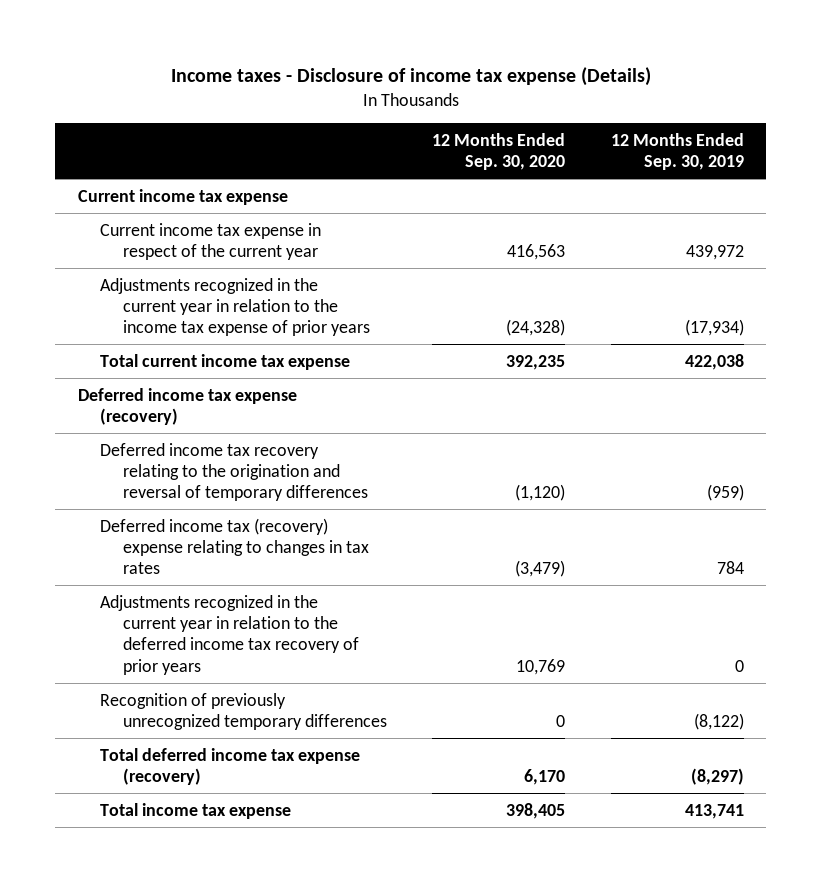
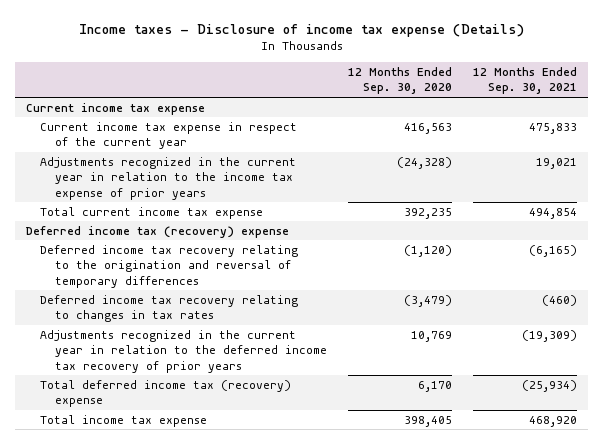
- | 12 Months Ended Sep. 30, 2020 | 12 Months Ended Sep. 30, 2019
+ | 12 Months Ended Sep. 30, 2020 | 12 Months Ended Sep. 30, 2021
- Deferred income tax expense (recovery)
+ Deferred income tax (recovery) expense
- Deferred income tax (recovery) expense relating to changes in tax rates | (3,479) | 784
+ Deferred income tax recovery relating to changes in tax rates | (3,479) | (460)
- Recognition of previously unrecognized temporary differences | 0 | (8,122)
- Total deferred income tax expense (recovery) | 6,170 | (8,297)
+ Total deferred income tax (recovery) expense | 6,170 | (25,934)

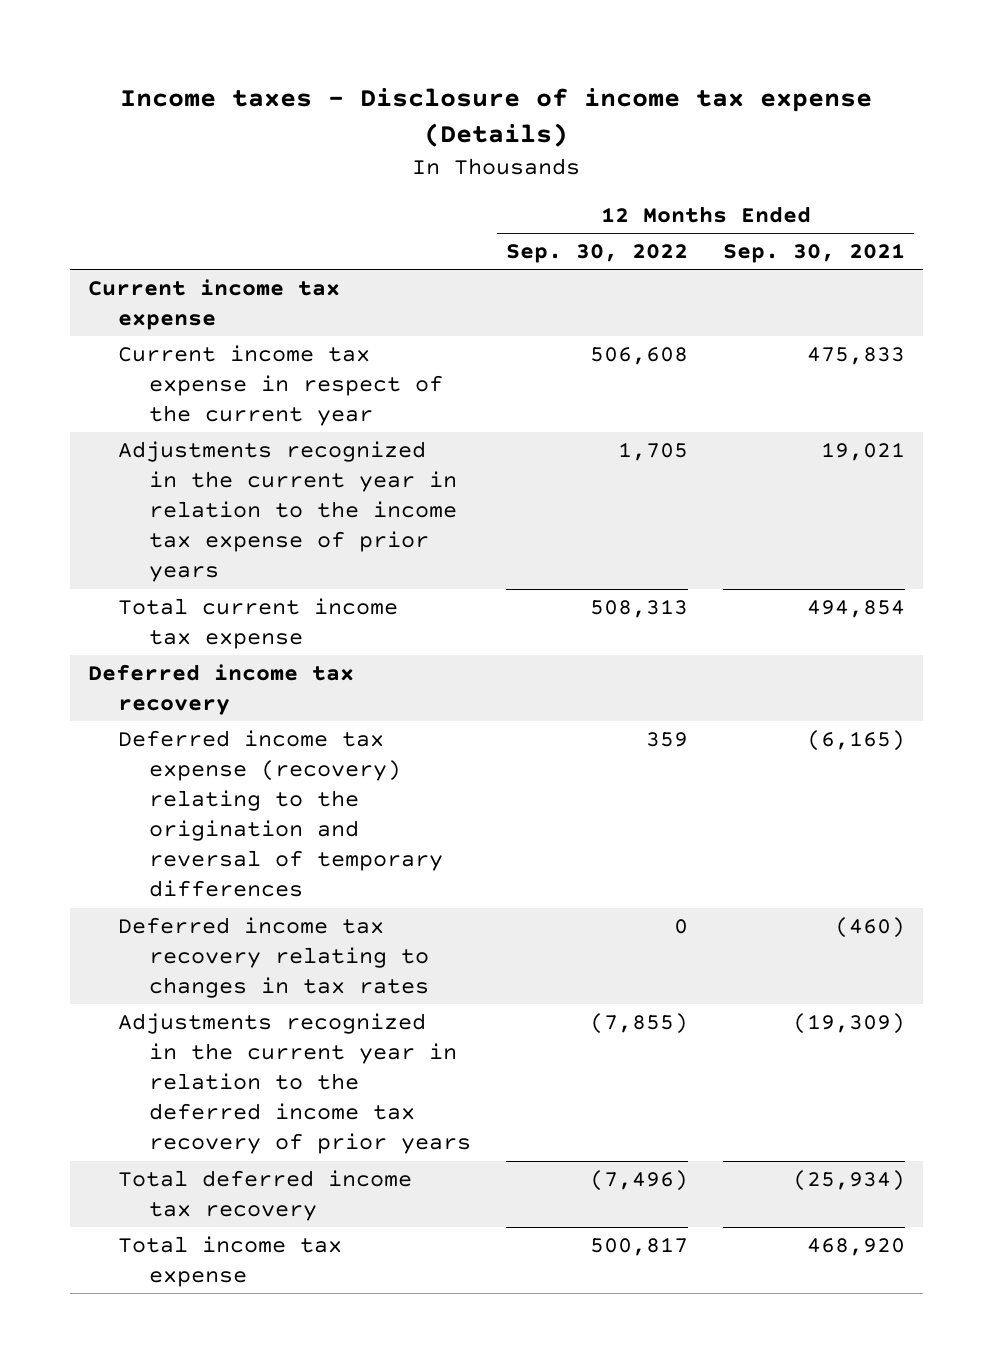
- | 12 Months Ended Sep. 30, 2020 | 12 Months Ended Sep. 30, 2021
+ | 12 Months Ended Sep. 30, 2022 | 12 Months Ended Sep. 30, 2021
- Deferred income tax (recovery) expense
- Deferred income tax recovery relating to the origination and reversal of temporary differences | (1,120) | (6,165)
+ Deferred income tax recovery
+ Deferred income tax expense (recovery) relating to the origination and reversal of temporary differences | 359 | (6,165)
- Total deferred income tax (recovery) expense | 6,170 | (25,934)
+ Total deferred income tax recovery | (7,496) | (25,934)

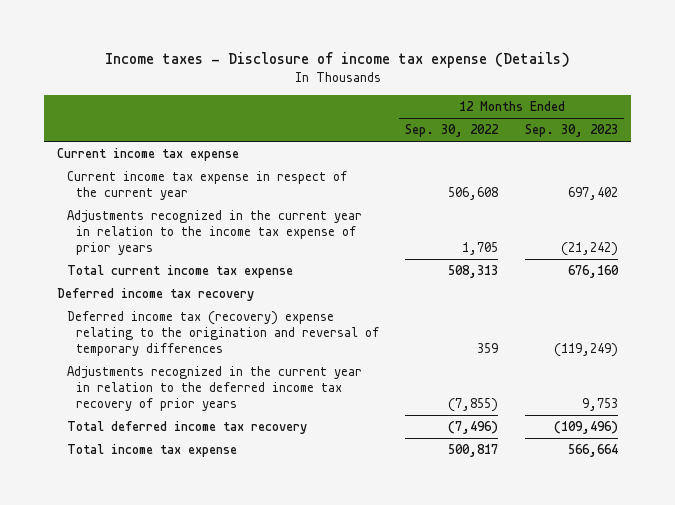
- | 12 Months Ended Sep. 30, 2022 | 12 Months Ended Sep. 30, 2021
+ | 12 Months Ended Sep. 30, 2022 | 12 Months Ended Sep. 30, 2023
- Deferred income tax expense (recovery) relating to the origination and reversal of temporary differences | 359 | (6,165)
- Deferred income tax recovery relating to changes in tax rates | 0 | (460)
+ Deferred income tax (recovery) expense relating to the origination and reversal of temporary differences | 359 | (119,249)

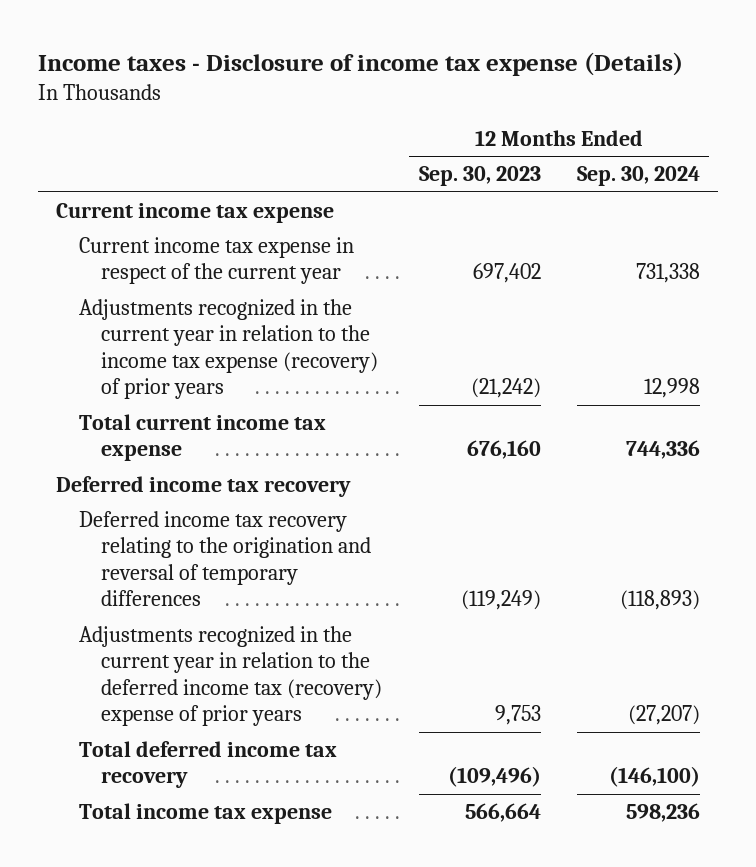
- | 12 Months Ended Sep. 30, 2022 | 12 Months Ended Sep. 30, 2023
+ | 12 Months Ended Sep. 30, 2023 | 12 Months Ended Sep. 30, 2024
- Adjustments recognized in the current year in relation to the income tax expense of prior years | 1,705 | (21,242)
+ Adjustments recognized in the current year in relation to the income tax expense (recovery) of prior years | (21,242) | 12,998
- Deferred income tax (recovery) expense relating to the origination and reversal of temporary differences | 359 | (119,249)
- Adjustments recognized in the current year in relation to the deferred income tax recovery of prior years | (7,855) | 9,753
+ Deferred income tax recovery relating to the origination and reversal of temporary differences | (119,249) | (118,893)
+ Adjustments recognized in the current year in relation to the deferred income tax (recovery) expense of prior years | 9,753 | (27,207)

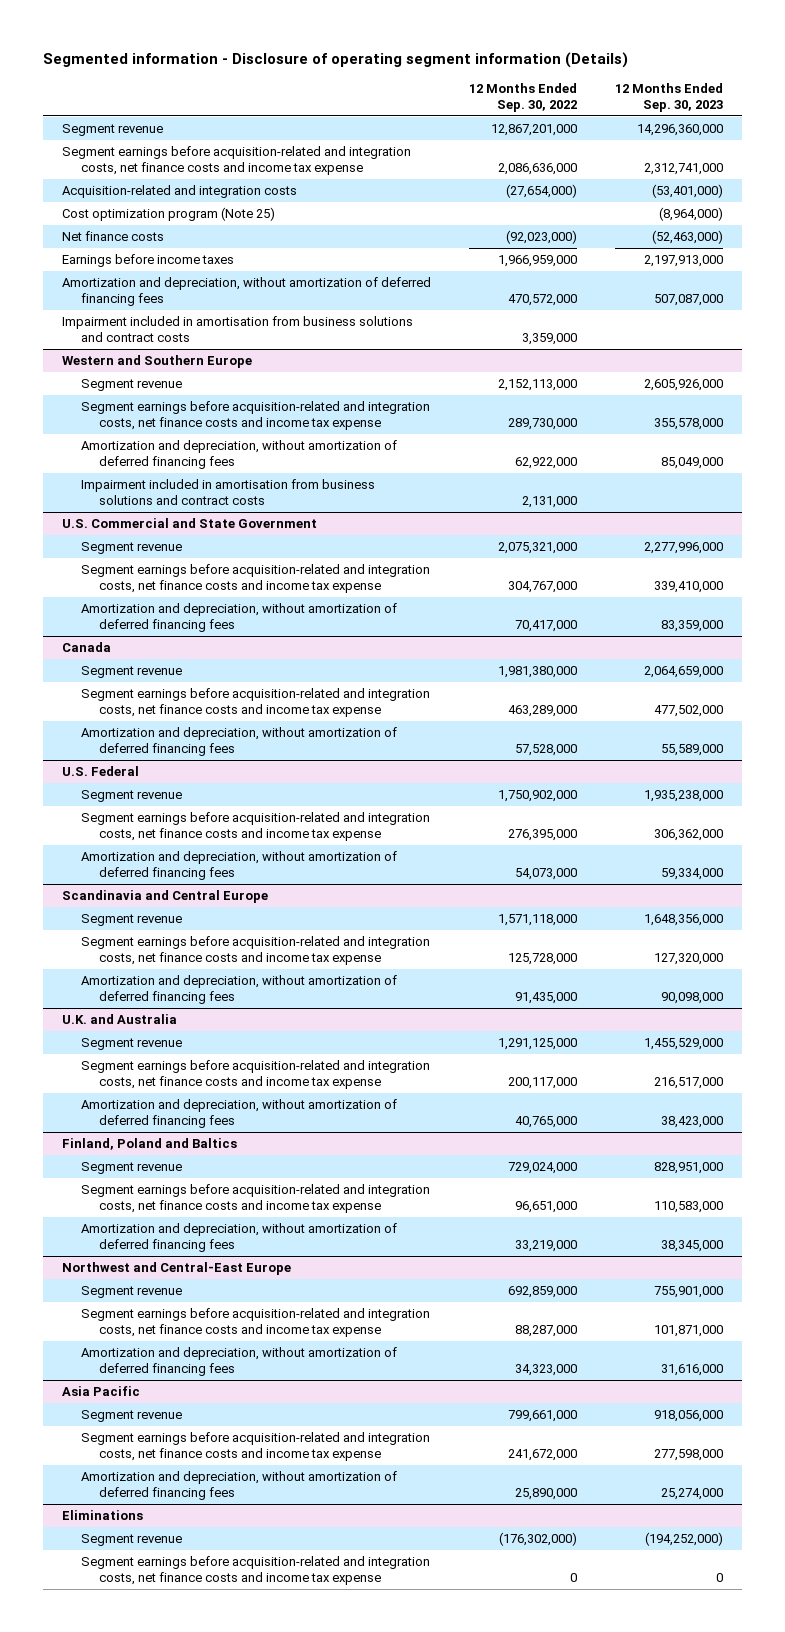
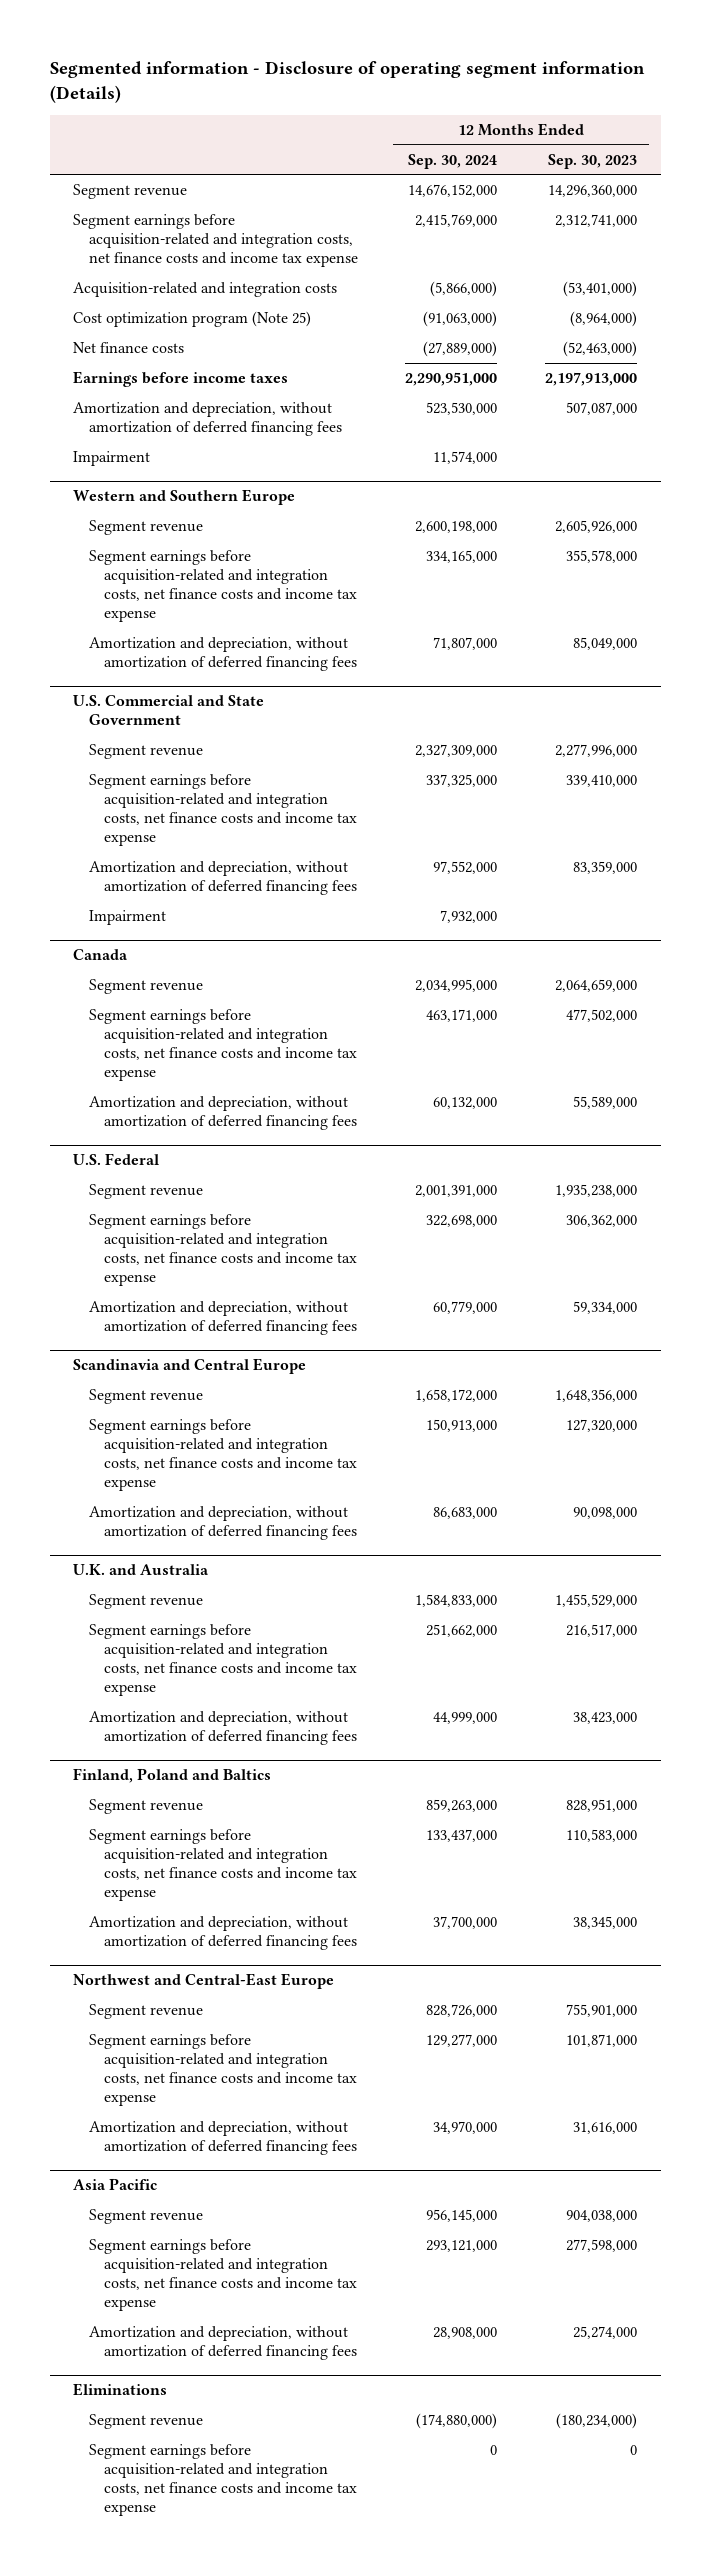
- | 12 Months Ended Sep. 30, 2022 | 12 Months Ended Sep. 30, 2023
+ | 12 Months Ended Sep. 30, 2024 | 12 Months Ended Sep. 30, 2023
- Impairment included in amortisation from business solutions and contract costs | 3,359,000 |
+ Impairment | 11,574,000 |
@ Western and Southern Europe
- Impairment included in amortisation from business solutions and contract costs | 2,131,000 |
@ U.S. Commercial and State Government
+ Impairment | 7,932,000 |
@ Asia Pacific
- Segment revenue | 799,661,000 | 918,056,000
+ Segment revenue | 956,145,000 | 904,038,000
@ Eliminations
- Segment revenue | (176,302,000) | (194,252,000)
+ Segment revenue | (174,880,000) | (180,234,000)

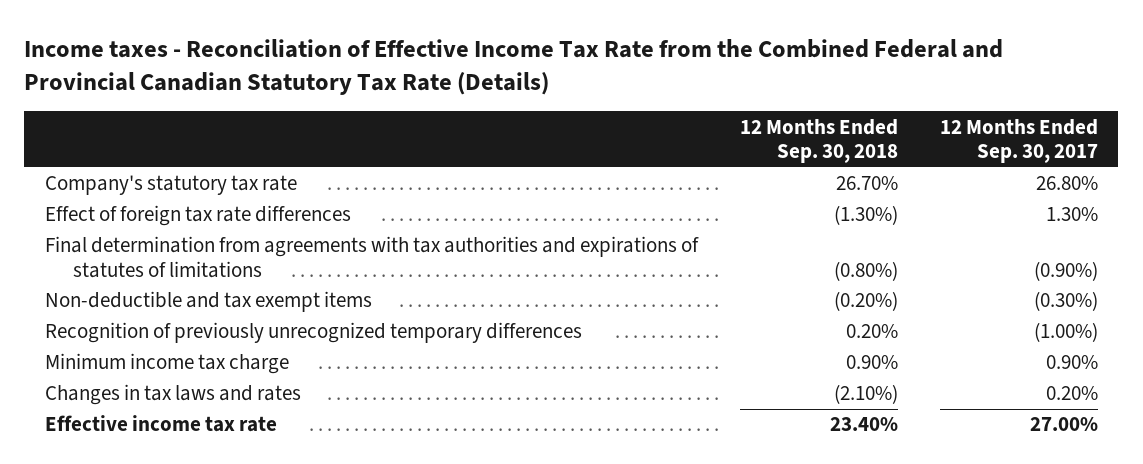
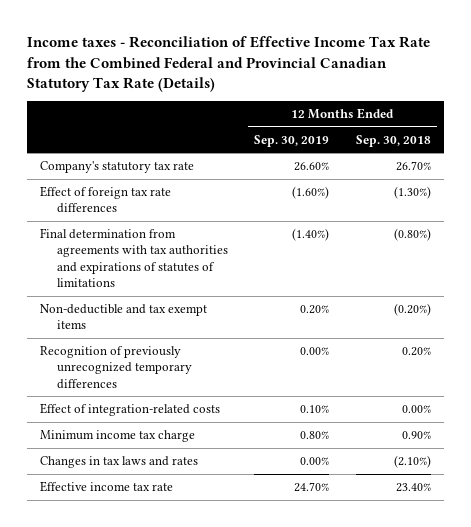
- | 12 Months Ended Sep. 30, 2018 | 12 Months Ended Sep. 30, 2017
+ | 12 Months Ended Sep. 30, 2019 | 12 Months Ended Sep. 30, 2018
+ Effect of integration-related costs | 0.10% | 0.00%

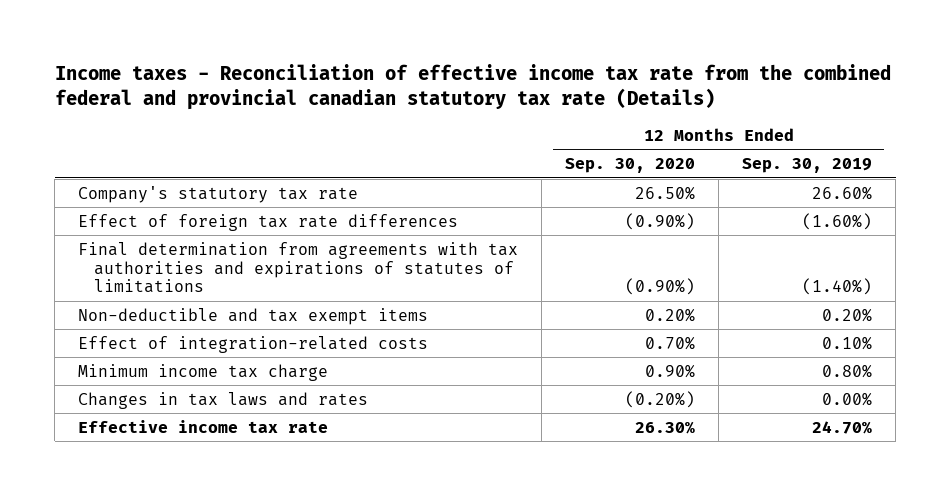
- Income taxes - Reconciliation of Effective Income Tax Rate from the Combined Federal and Provincial Canadian Statutory Tax Rate (Details)
+ Income taxes - Reconciliation of effective income tax rate from the combined federal and provincial canadian statutory tax rate (Details)
- | 12 Months Ended Sep. 30, 2019 | 12 Months Ended Sep. 30, 2018
+ | 12 Months Ended Sep. 30, 2020 | 12 Months Ended Sep. 30, 2019
- Recognition of previously unrecognized temporary differences | 0.00% | 0.20%

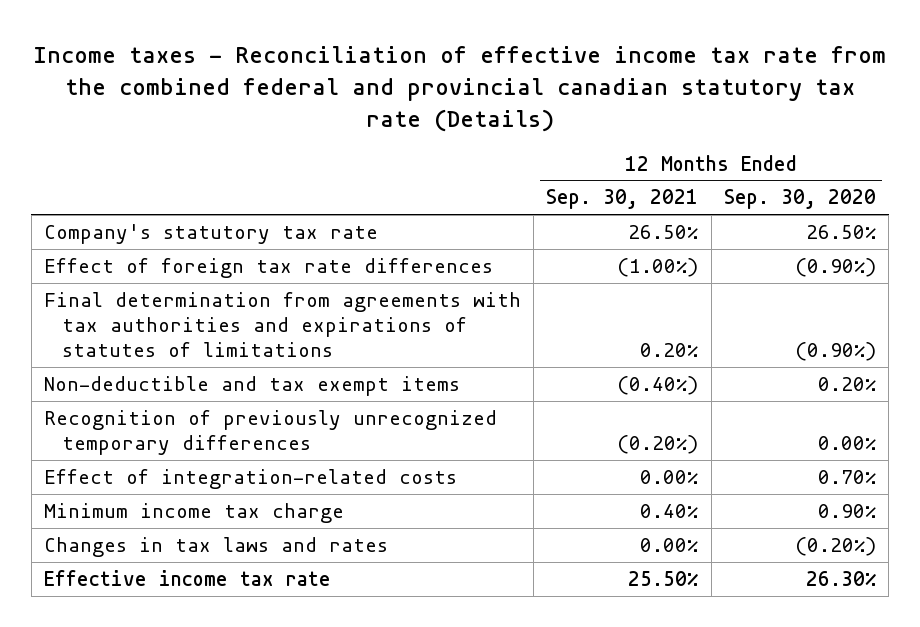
- | 12 Months Ended Sep. 30, 2020 | 12 Months Ended Sep. 30, 2019
+ | 12 Months Ended Sep. 30, 2021 | 12 Months Ended Sep. 30, 2020
+ Recognition of previously unrecognized temporary differences | (0.20%) | 0.00%

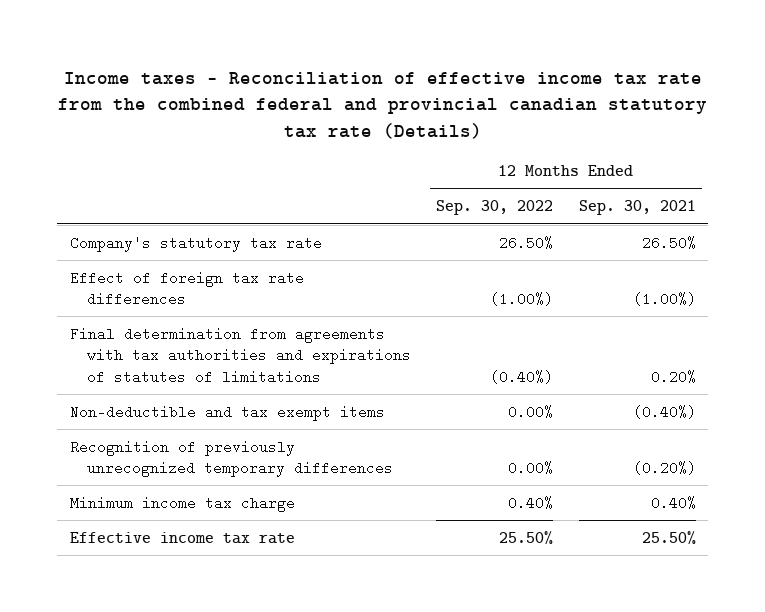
- | 12 Months Ended Sep. 30, 2021 | 12 Months Ended Sep. 30, 2020
+ | 12 Months Ended Sep. 30, 2022 | 12 Months Ended Sep. 30, 2021
- Effect of integration-related costs | 0.00% | 0.70%
- Changes in tax laws and rates | 0.00% | (0.20%)

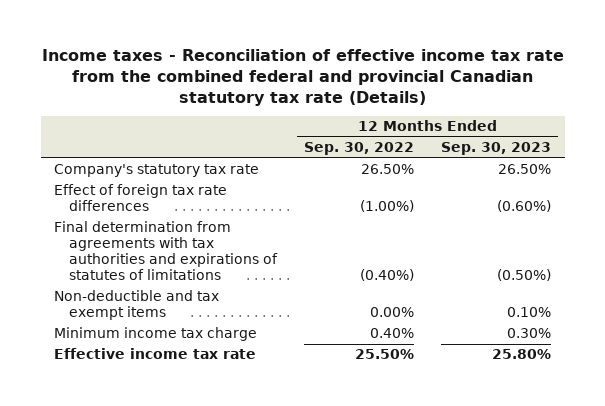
- Income taxes - Reconciliation of effective income tax rate from the combined federal and provincial canadian statutory tax rate (Details)
+ Income taxes - Reconciliation of effective income tax rate from the combined federal and provincial Canadian statutory tax rate (Details)
- | 12 Months Ended Sep. 30, 2022 | 12 Months Ended Sep. 30, 2021
+ | 12 Months Ended Sep. 30, 2022 | 12 Months Ended Sep. 30, 2023
- Recognition of previously unrecognized temporary differences | 0.00% | (0.20%)

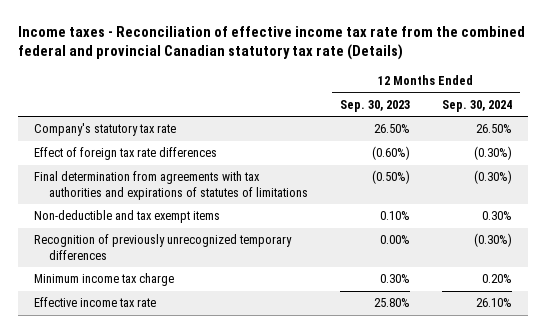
- | 12 Months Ended Sep. 30, 2022 | 12 Months Ended Sep. 30, 2023
+ | 12 Months Ended Sep. 30, 2023 | 12 Months Ended Sep. 30, 2024
+ Recognition of previously unrecognized temporary differences | 0.00% | (0.30%)

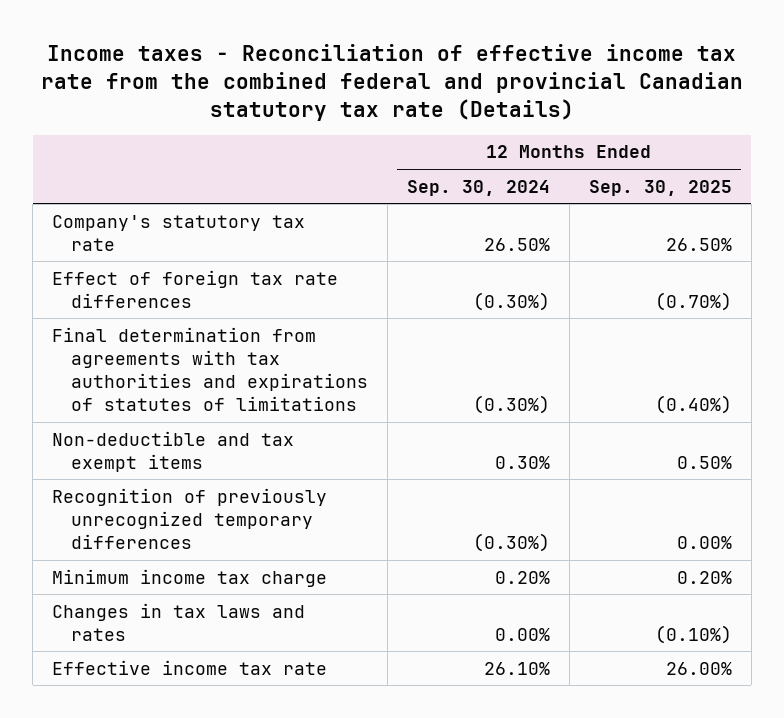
- | 12 Months Ended Sep. 30, 2023 | 12 Months Ended Sep. 30, 2024
+ | 12 Months Ended Sep. 30, 2024 | 12 Months Ended Sep. 30, 2025
+ Changes in tax laws and rates | 0.00% | (0.10%)

